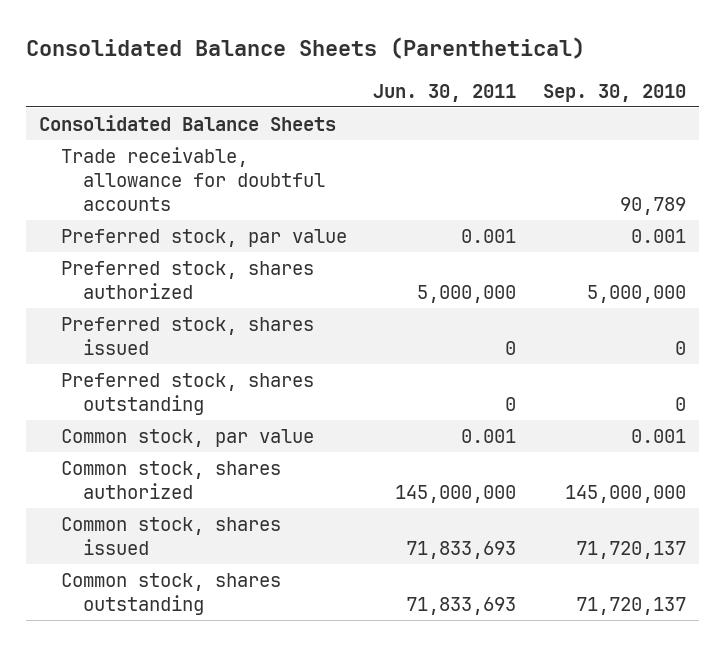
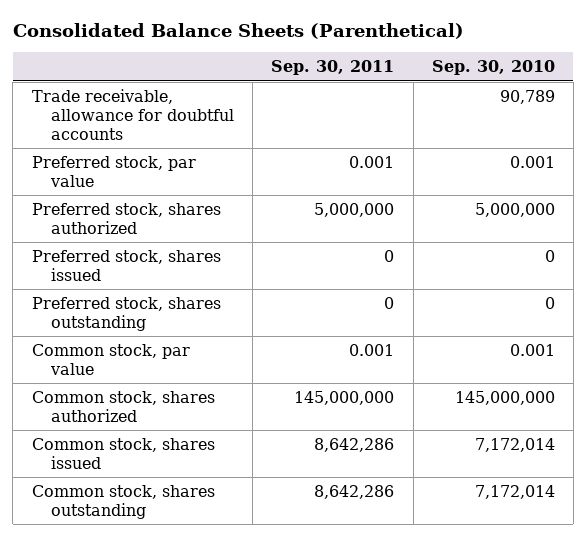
- | Jun. 30, 2011 | Sep. 30, 2010
+ | Sep. 30, 2011 | Sep. 30, 2010
- Consolidated Balance Sheets
- Common stock, shares issued | 71,833,693 | 71,720,137
- Common stock, shares outstanding | 71,833,693 | 71,720,137
+ Common stock, shares issued | 8,642,286 | 7,172,014
+ Common stock, shares outstanding | 8,642,286 | 7,172,014

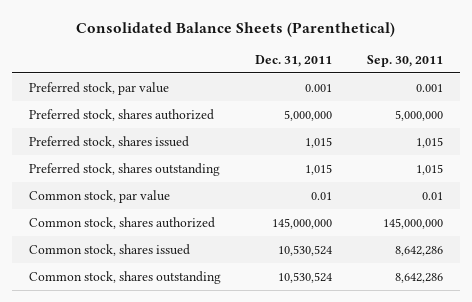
- | Sep. 30, 2011 | Sep. 30, 2010
+ | Dec. 31, 2011 | Sep. 30, 2011
- Trade receivable, allowance for doubtful accounts | | 90,789
- Preferred stock, shares issued | 0 | 0
- Preferred stock, shares outstanding | 0 | 0
- Common stock, par value | 0.001 | 0.001
+ Preferred stock, shares issued | 1,015 | 1,015
+ Preferred stock, shares outstanding | 1,015 | 1,015
+ Common stock, par value | 0.01 | 0.01

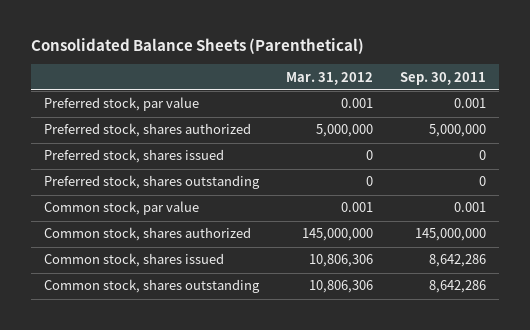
- | Dec. 31, 2011 | Sep. 30, 2011
+ | Mar. 31, 2012 | Sep. 30, 2011
- Preferred stock, shares issued | 1,015 | 1,015
- Preferred stock, shares outstanding | 1,015 | 1,015
- Common stock, par value | 0.01 | 0.01
+ Preferred stock, shares issued | 0 | 0
+ Preferred stock, shares outstanding | 0 | 0
+ Common stock, par value | 0.001 | 0.001

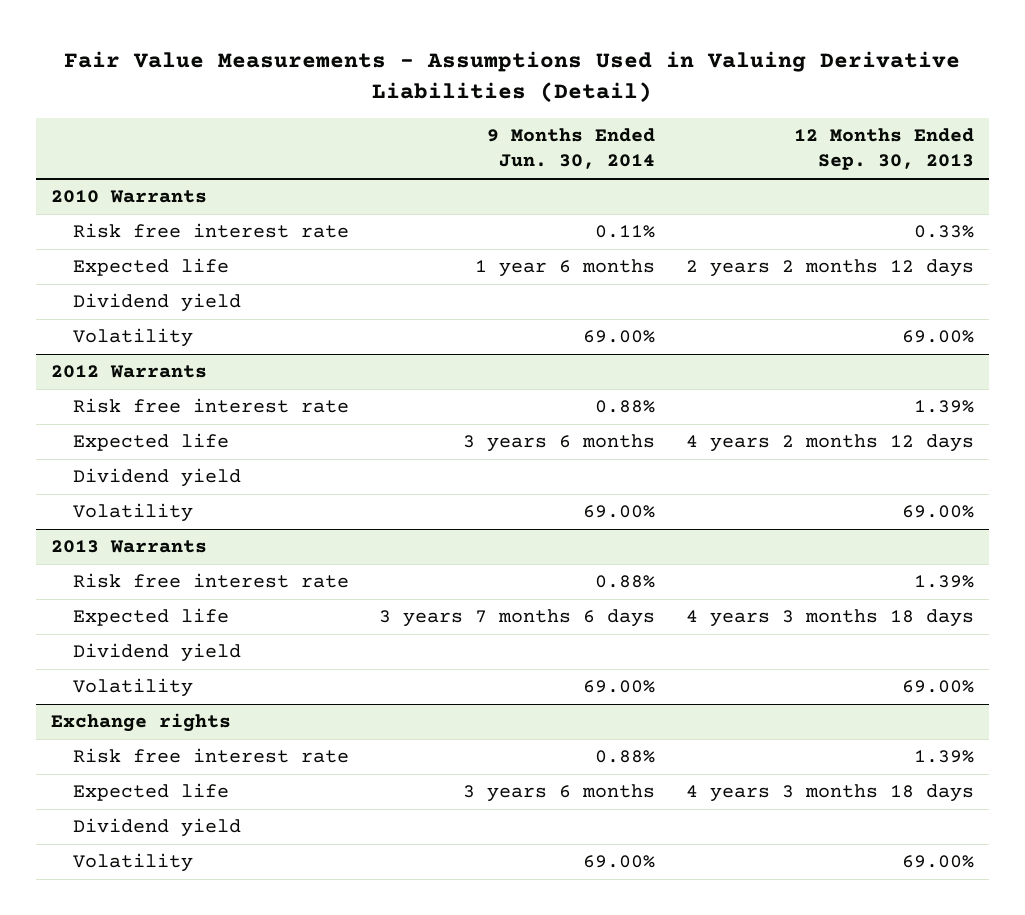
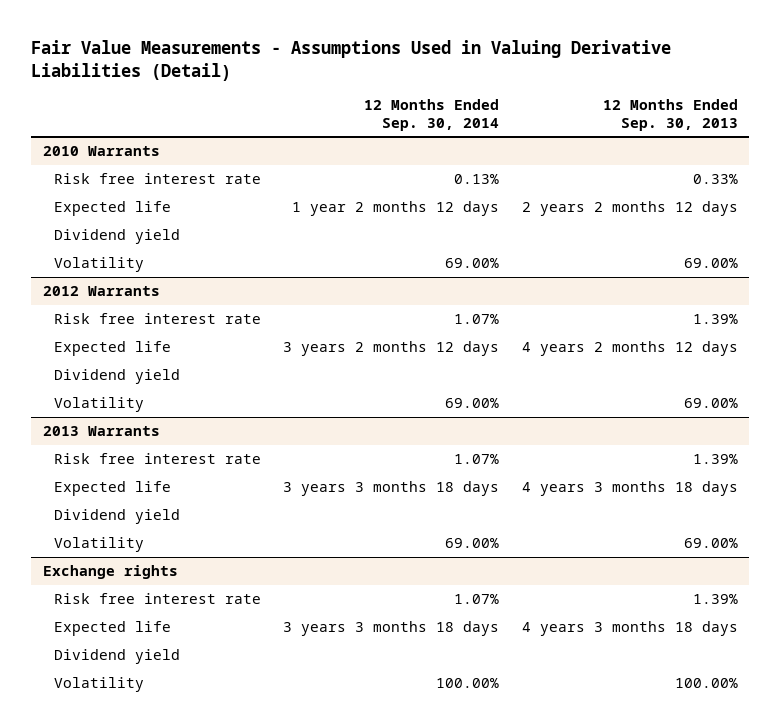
- | 9 Months Ended Jun. 30, 2014 | 12 Months Ended Sep. 30, 2013
+ | 12 Months Ended Sep. 30, 2014 | 12 Months Ended Sep. 30, 2013
@ Exchange rights
- Volatility | 69.00% | 69.00%
+ Volatility | 100.00% | 100.00%

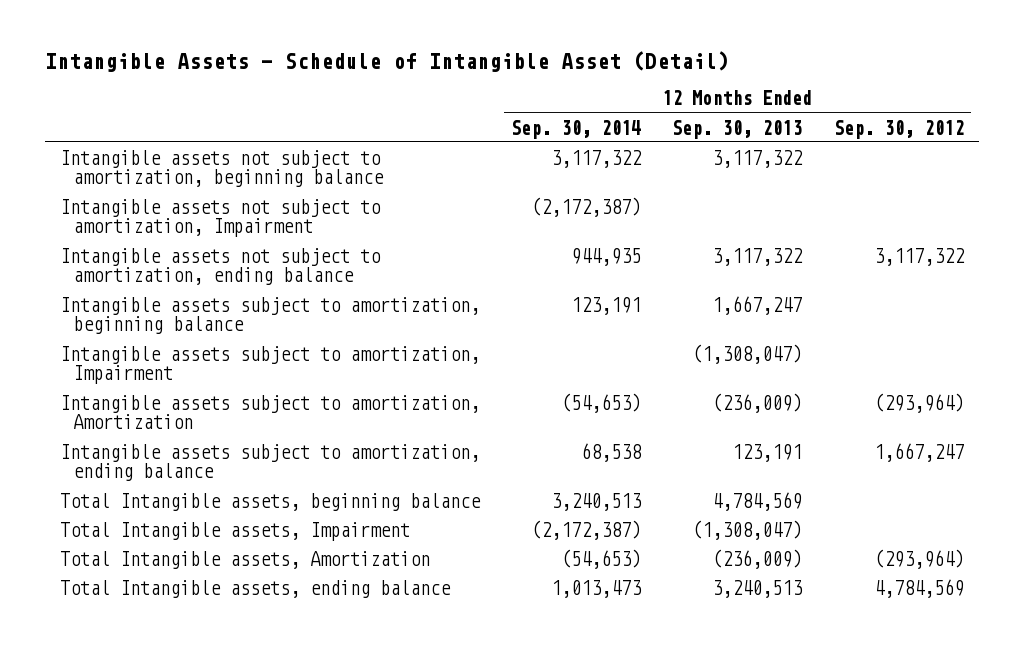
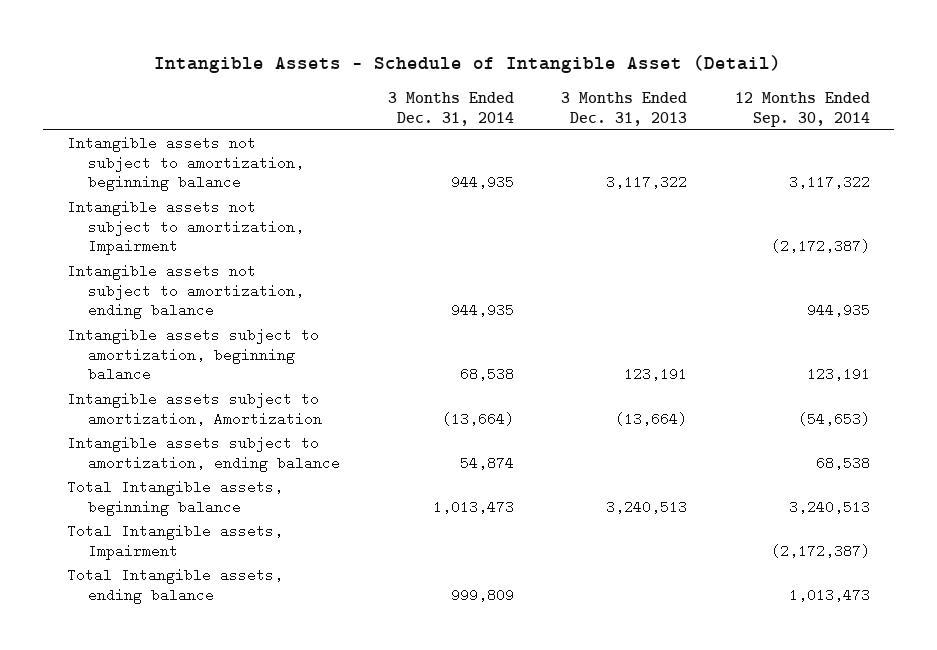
- | 12 Months Ended Sep. 30, 2014 | 12 Months Ended Sep. 30, 2013 | 12 Months Ended Sep. 30, 2012
+ | 3 Months Ended Dec. 31, 2014 | 3 Months Ended Dec. 31, 2013 | 12 Months Ended Sep. 30, 2014
- Intangible assets subject to amortization, Impairment | | (1,308,047) |
- Total Intangible assets, Amortization | (54,653) | (236,009) | (293,964)

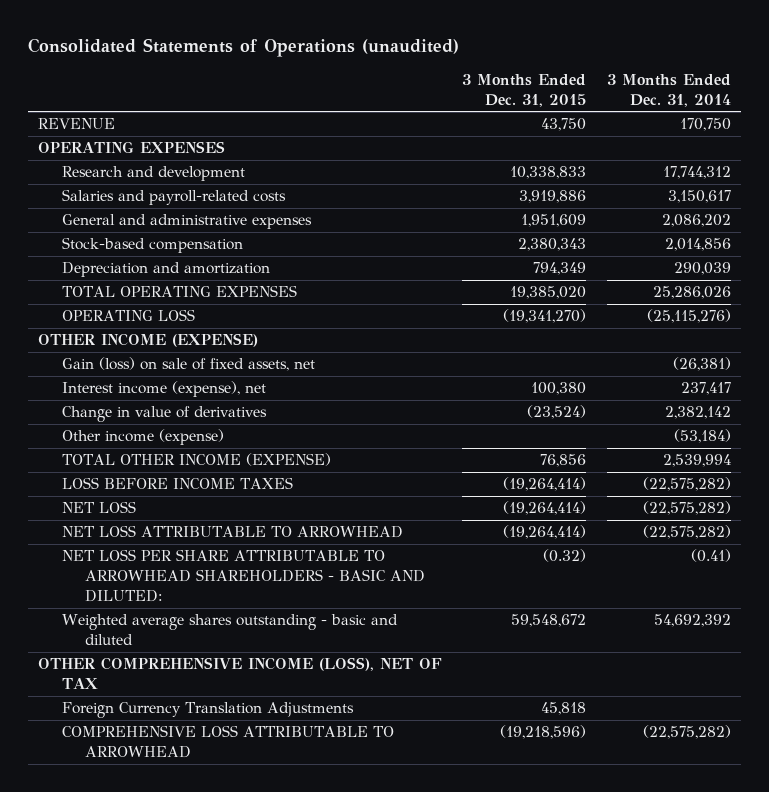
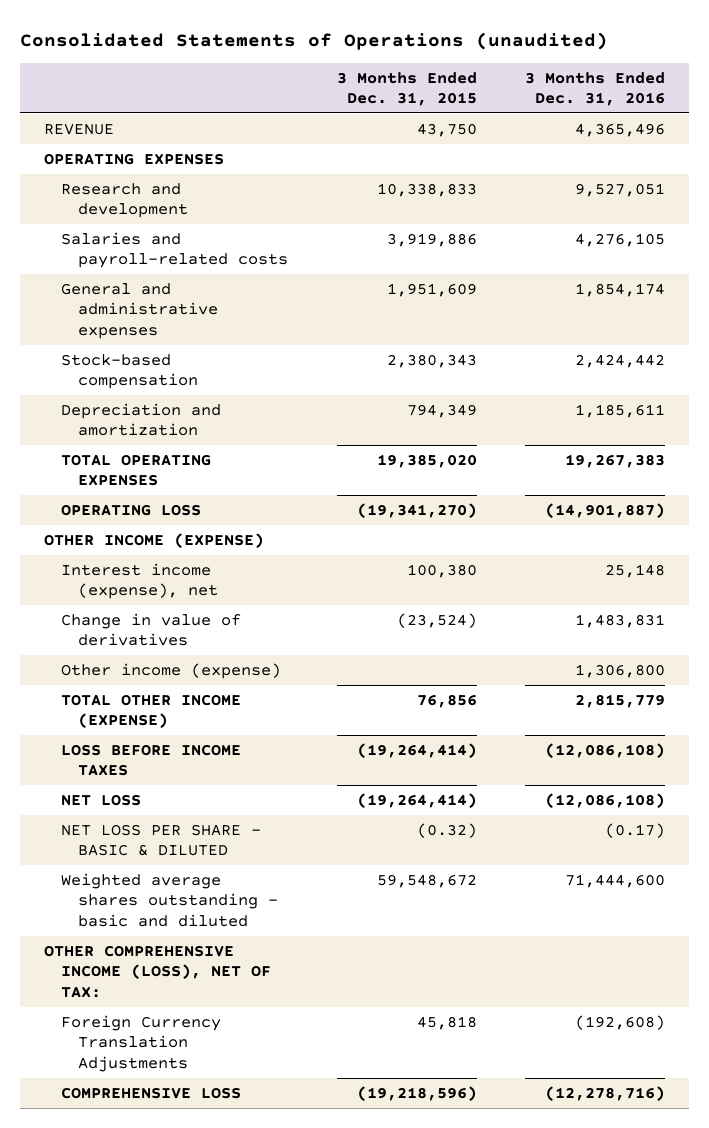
- | 3 Months Ended Dec. 31, 2015 | 3 Months Ended Dec. 31, 2014
+ | 3 Months Ended Dec. 31, 2015 | 3 Months Ended Dec. 31, 2016
- Gain (loss) on sale of fixed assets, net | | (26,381)
- NET LOSS ATTRIBUTABLE TO ARROWHEAD | (19,264,414) | (22,575,282)
- NET LOSS PER SHARE ATTRIBUTABLE TO ARROWHEAD SHAREHOLDERS - BASIC AND DILUTED: | (0.32) | (0.41)
+ NET LOSS PER SHARE - BASIC & DILUTED | (0.32) | (0.17)
- OTHER COMPREHENSIVE INCOME (LOSS), NET OF TAX
+ OTHER COMPREHENSIVE INCOME (LOSS), NET OF TAX:
- COMPREHENSIVE LOSS ATTRIBUTABLE TO ARROWHEAD | (19,218,596) | (22,575,282)
+ COMPREHENSIVE LOSS | (19,218,596) | (12,278,716)

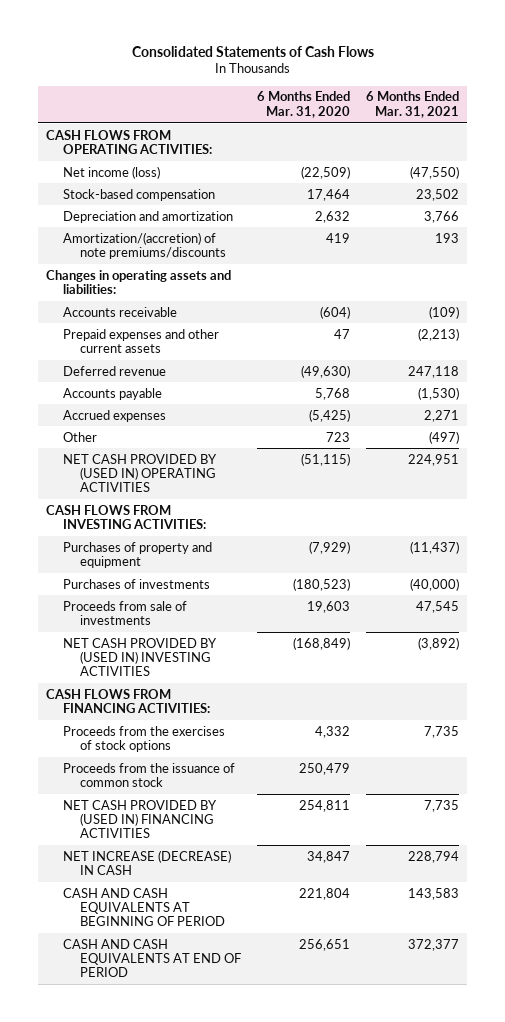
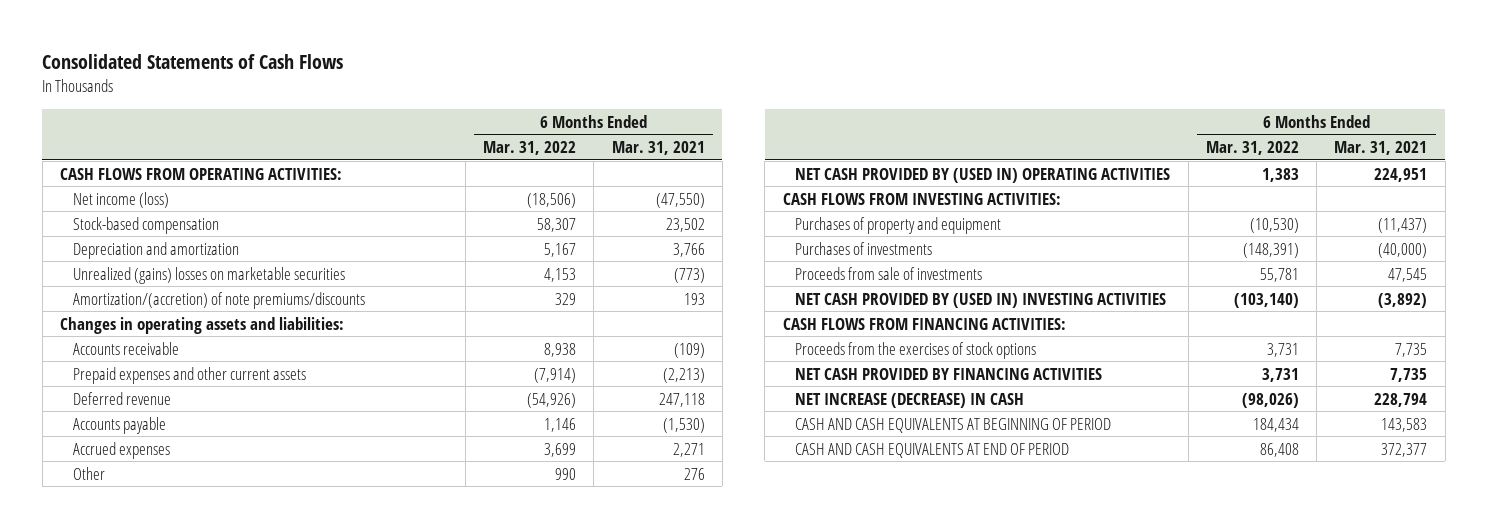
- | 6 Months Ended Mar. 31, 2020 | 6 Months Ended Mar. 31, 2021
+ | 6 Months Ended Mar. 31, 2022 | 6 Months Ended Mar. 31, 2021
+ Unrealized (gains) losses on marketable securities | 4,153 | (773)
- Other | 723 | (497)
+ Other | 990 | 276
- Proceeds from the issuance of common stock | 250,479 |
- NET CASH PROVIDED BY (USED IN) FINANCING ACTIVITIES | 254,811 | 7,735
+ NET CASH PROVIDED BY FINANCING ACTIVITIES | 3,731 | 7,735

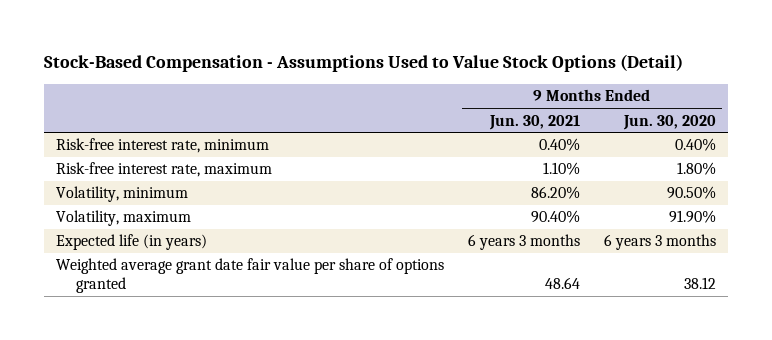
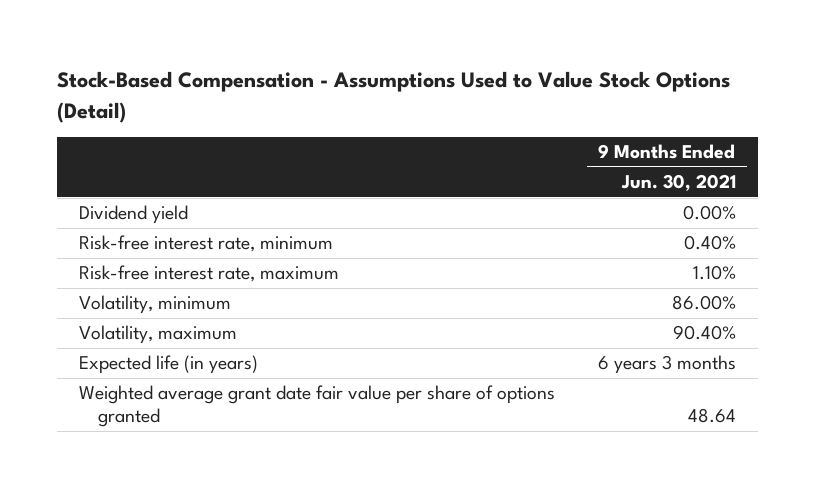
- | 9 Months Ended Jun. 30, 2021 | 9 Months Ended Jun. 30, 2020
+ | 9 Months Ended Jun. 30, 2021
+ Dividend yield | 0.00%
- Volatility, minimum | 86.20% | 90.50%
+ Volatility, minimum | 86.00%

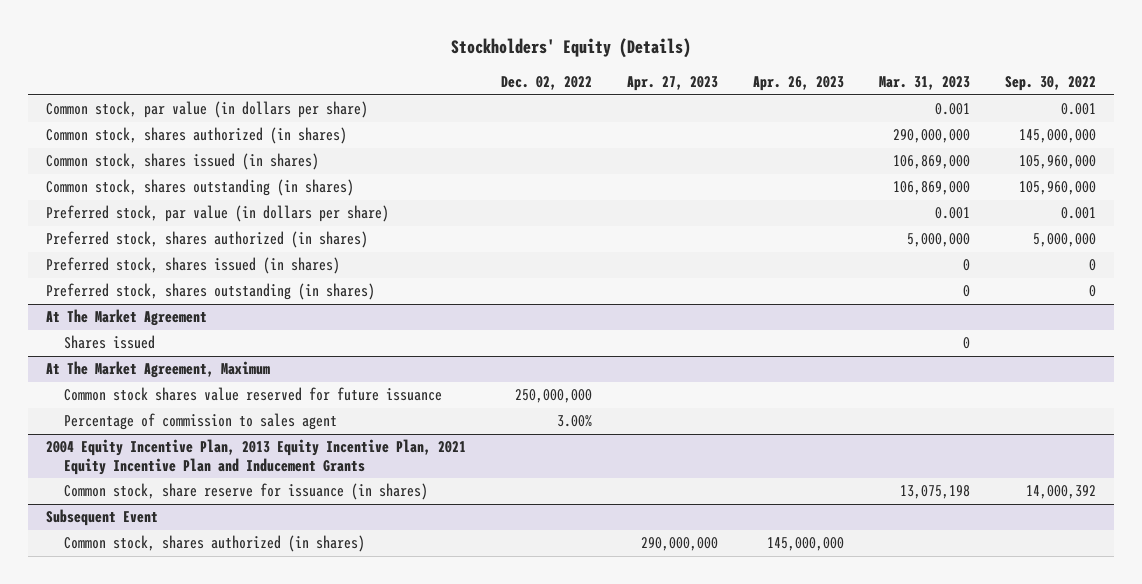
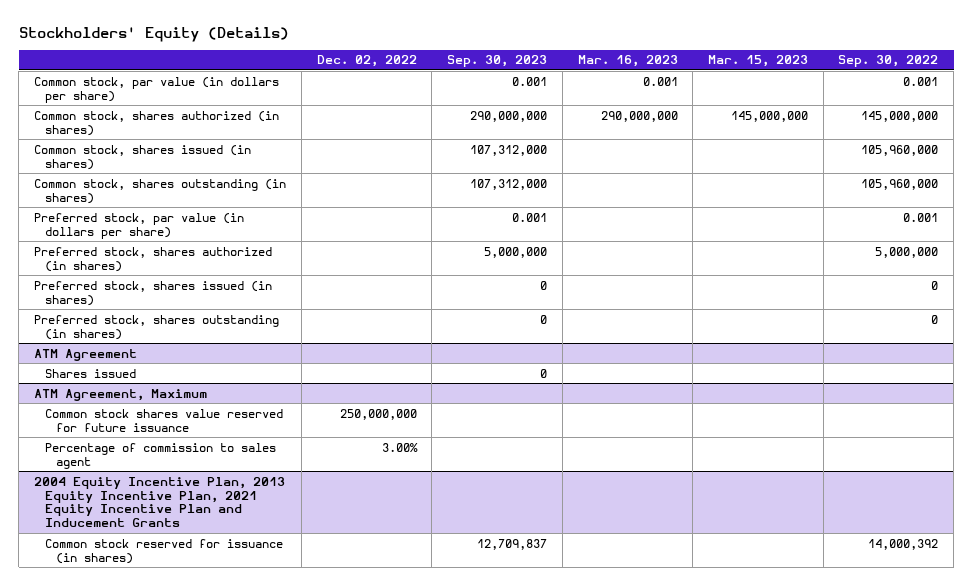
- | Dec. 02, 2022 | Apr. 27, 2023 | Apr. 26, 2023 | Mar. 31, 2023 | Sep. 30, 2022
+ | Dec. 02, 2022 | Sep. 30, 2023 | Mar. 16, 2023 | Mar. 15, 2023 | Sep. 30, 2022
- At The Market Agreement
+ ATM Agreement
- At The Market Agreement, Maximum
+ ATM Agreement, Maximum
@ 2004 Equity Incentive Plan, 2013 Equity Incentive Plan, 2021 Equity Incentive Plan and Inducement Grants
- Common stock, share reserve for issuance (in shares) | | | | 13,075,198 | 14,000,392
- Subsequent Event
- Common stock, shares authorized (in shares) | | 290,000,000 | 145,000,000 | |
@ 2004 Equity Incentive Plan, 2013 Equity Incentive Plan, 2021 Equity Incentive Plan and Inducement Grants
+ Common stock reserved for issuance (in shares) | | 12,709,837 | | | 14,000,392

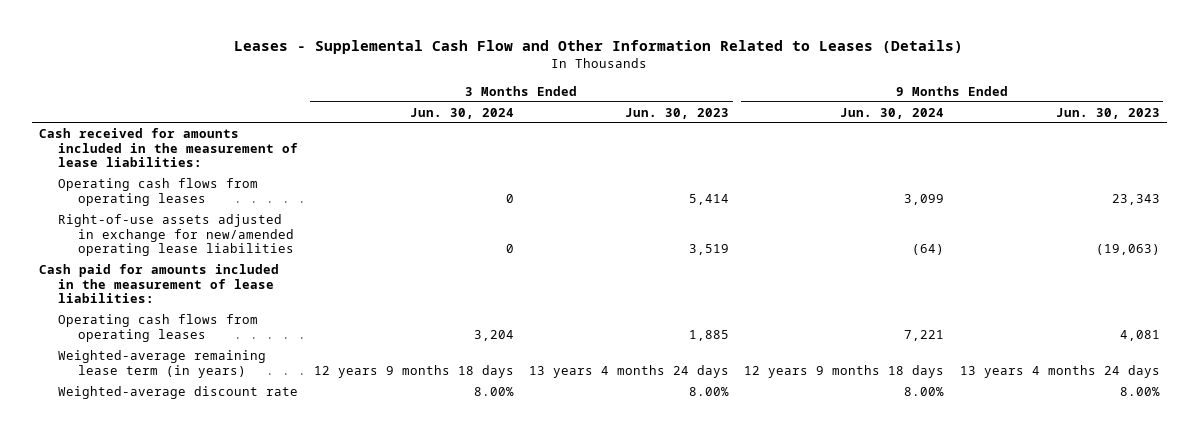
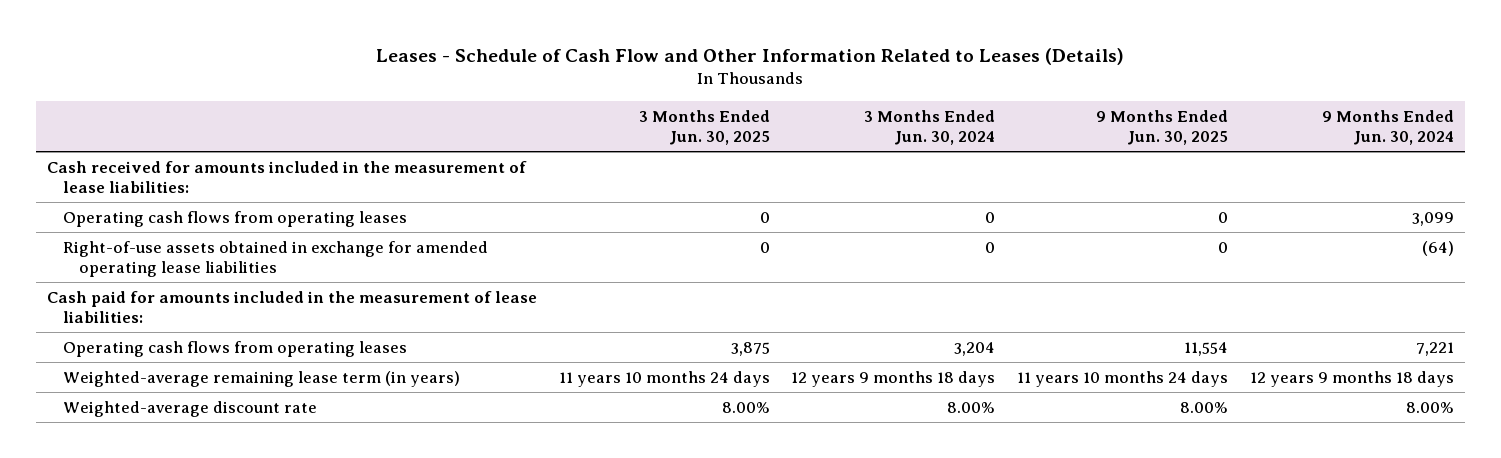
- Leases - Supplemental Cash Flow and Other Information Related to Leases (Details)
+ Leases - Schedule of Cash Flow and Other Information Related to Leases (Details)
- | 3 Months Ended Jun. 30, 2024 | 3 Months Ended Jun. 30, 2023 | 9 Months Ended Jun. 30, 2024 | 9 Months Ended Jun. 30, 2023
+ | 3 Months Ended Jun. 30, 2025 | 3 Months Ended Jun. 30, 2024 | 9 Months Ended Jun. 30, 2025 | 9 Months Ended Jun. 30, 2024
- Right-of-use assets adjusted in exchange for new/amended operating lease liabilities | 0 | 3,519 | (64) | (19,063)
+ Right-of-use assets obtained in exchange for amended operating lease liabilities | 0 | 0 | 0 | (64)

